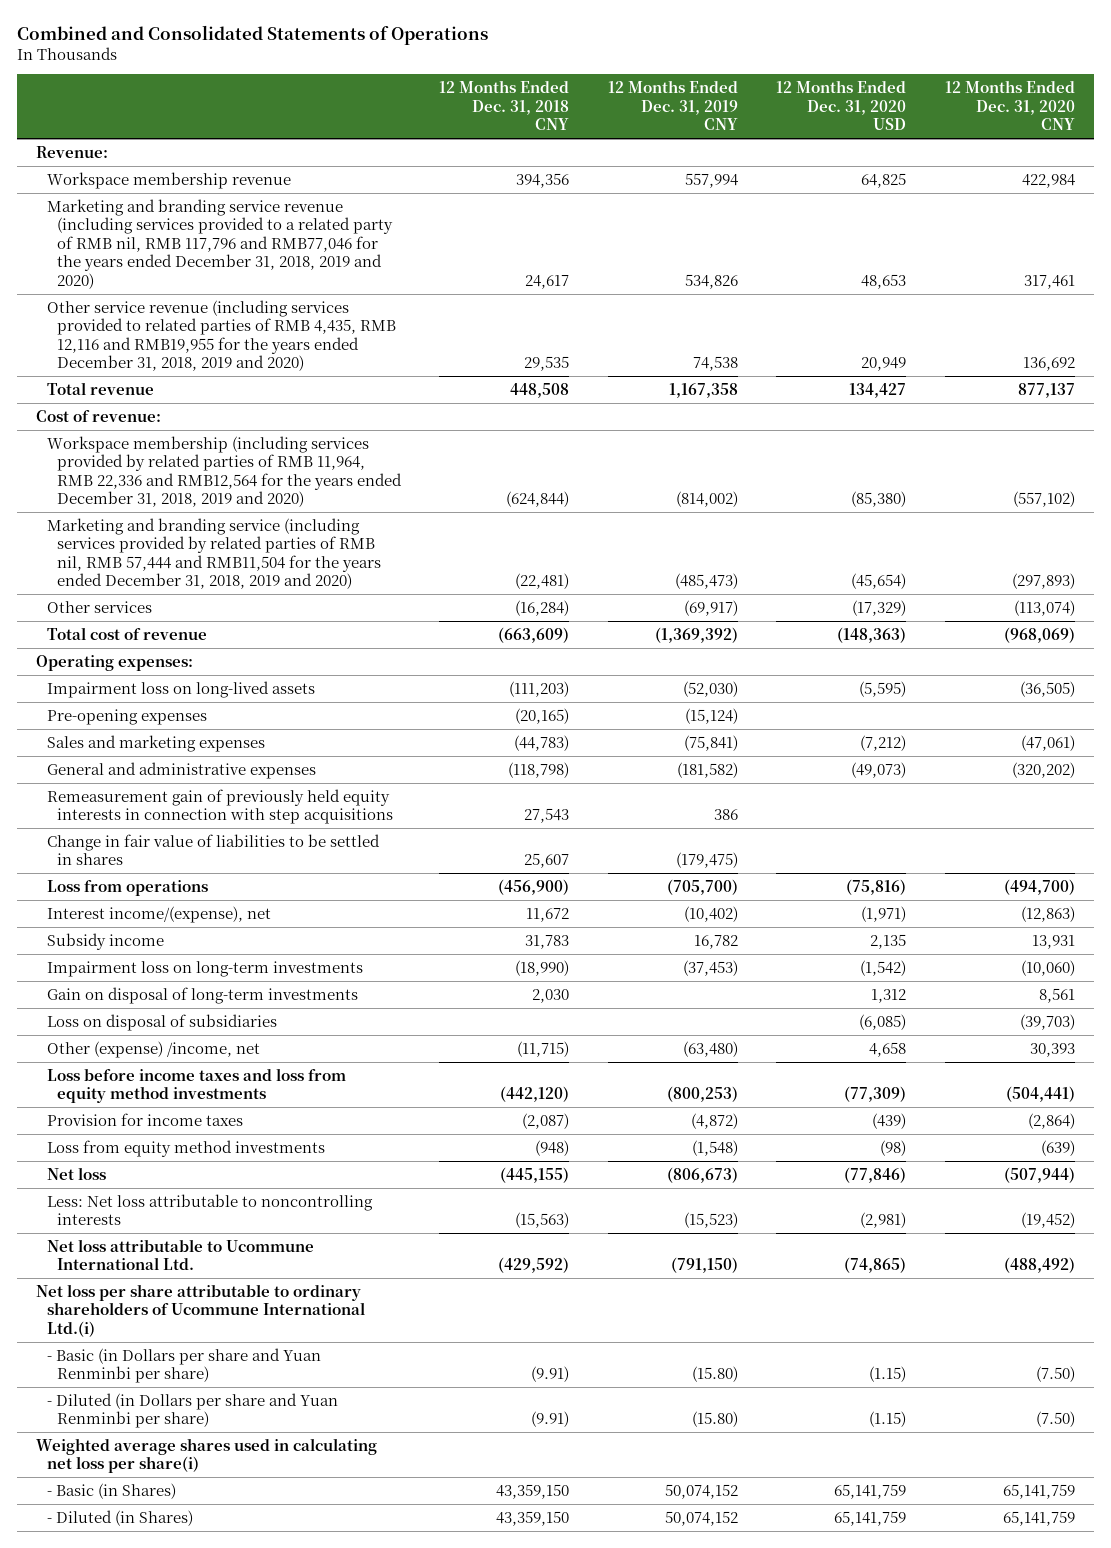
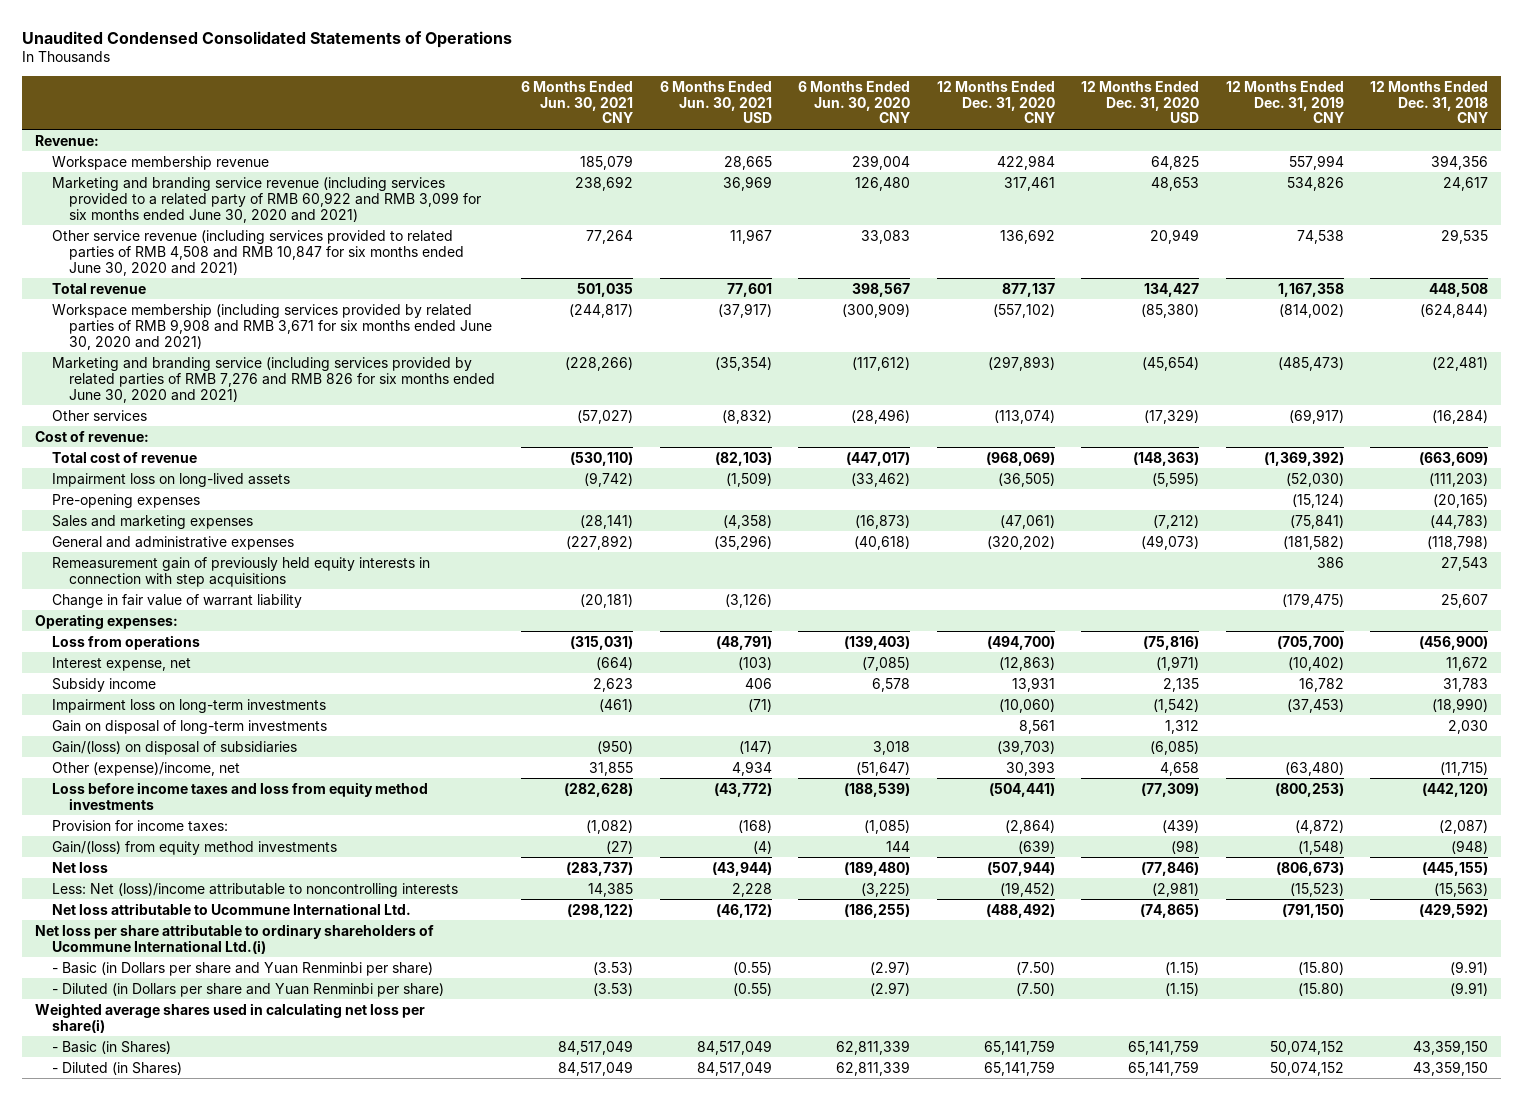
- Combined and Consolidated Statements of Operations
+ Unaudited Condensed Consolidated Statements of Operations
- | 12 Months Ended Dec. 31, 2018 CNY | 12 Months Ended Dec. 31, 2019 CNY | 12 Months Ended Dec. 31, 2020 USD | 12 Months Ended Dec. 31, 2020 CNY
+ | 6 Months Ended Jun. 30, 2021 CNY | 6 Months Ended Jun. 30, 2021 USD | 6 Months Ended Jun. 30, 2020 CNY | 12 Months Ended Dec. 31, 2020 CNY | 12 Months Ended Dec. 31, 2020 USD | 12 Months Ended Dec. 31, 2019 CNY | 12 Months Ended Dec. 31, 2018 CNY
- Marketing and branding service revenue (including services provided to a related party of RMB nil, RMB 117,796 and RMB77,046 for the years ended December 31, 2018, 2019 and 2020) | 24,617 | 534,826 | 48,653 | 317,461
- Other service revenue (including services provided to related parties of RMB 4,435, RMB 12,116 and RMB19,955 for the years ended December 31, 2018, 2019 and 2020) | 29,535 | 74,538 | 20,949 | 136,692
+ Marketing and branding service revenue (including services provided to a related party of RMB 60,922 and RMB 3,099 for six months ended June 30, 2020 and 2021) | 238,692 | 36,969 | 126,480 | 317,461 | 48,653 | 534,826 | 24,617
+ Other service revenue (including services provided to related parties of RMB 4,508 and RMB 10,847 for six months ended June 30, 2020 and 2021) | 77,264 | 11,967 | 33,083 | 136,692 | 20,949 | 74,538 | 29,535
- Workspace membership (including services provided by related parties of RMB 11,964, RMB 22,336 and RMB12,564 for the years ended December 31, 2018, 2019 and 2020) | (624,844) | (814,002) | (85,380) | (557,102)
- Marketing and branding service (including services provided by related parties of RMB nil, RMB 57,444 and RMB11,504 for the years ended December 31, 2018, 2019 and 2020) | (22,481) | (485,473) | (45,654) | (297,893)
+ Workspace membership (including services provided by related parties of RMB 9,908 and RMB 3,671 for six months ended June 30, 2020 and 2021) | (244,817) | (37,917) | (300,909) | (557,102) | (85,380) | (814,002) | (624,844)
+ Marketing and branding service (including services provided by related parties of RMB 7,276 and RMB 826 for six months ended June 30, 2020 and 2021) | (228,266) | (35,354) | (117,612) | (297,893) | (45,654) | (485,473) | (22,481)
moved down: Cost of revenue:
- Change in fair value of liabilities to be settled in shares | 25,607 | (179,475) | |
+ Change in fair value of warrant liability | (20,181) | (3,126) | | | | (179,475) | 25,607
moved down: Operating expenses:
- Interest income/(expense), net | 11,672 | (10,402) | (1,971) | (12,863)
+ Interest expense, net | (664) | (103) | (7,085) | (12,863) | (1,971) | (10,402) | 11,672
- Loss on disposal of subsidiaries | | | (6,085) | (39,703)
- Other (expense) /income, net | (11,715) | (63,480) | 4,658 | 30,393
+ Gain/(loss) on disposal of subsidiaries | (950) | (147) | 3,018 | (39,703) | (6,085) | |
+ Other (expense)/income, net | 31,855 | 4,934 | (51,647) | 30,393 | 4,658 | (63,480) | (11,715)
- Provision for income taxes | (2,087) | (4,872) | (439) | (2,864)
- Loss from equity method investments | (948) | (1,548) | (98) | (639)
+ Provision for income taxes: | (1,082) | (168) | (1,085) | (2,864) | (439) | (4,872) | (2,087)
+ Gain/(loss) from equity method investments | (27) | (4) | 144 | (639) | (98) | (1,548) | (948)
- Less: Net loss attributable to noncontrolling interests | (15,563) | (15,523) | (2,981) | (19,452)
+ Less: Net (loss)/income attributable to noncontrolling interests | 14,385 | 2,228 | (3,225) | (19,452) | (2,981) | (15,523) | (15,563)

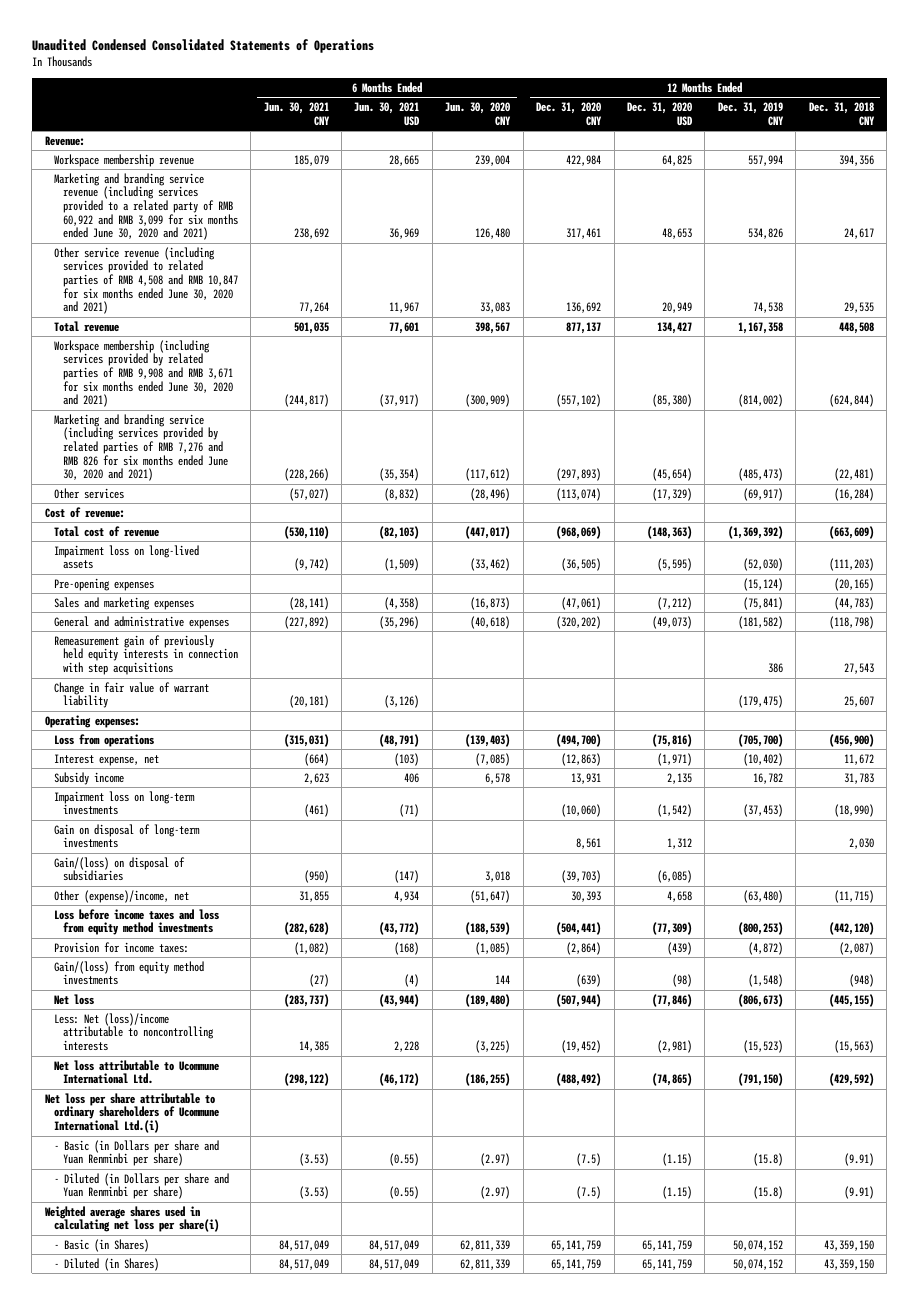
- - Basic (in Dollars per share and Yuan Renminbi per share) | (3.53) | (0.55) | (2.97) | (7.50) | (1.15) | (15.80) | (9.91)
- - Diluted (in Dollars per share and Yuan Renminbi per share) | (3.53) | (0.55) | (2.97) | (7.50) | (1.15) | (15.80) | (9.91)
+ - Basic (in Dollars per share and Yuan Renminbi per share) | (3.53) | (0.55) | (2.97) | (7.5) | (1.15) | (15.8) | (9.91)
+ - Diluted (in Dollars per share and Yuan Renminbi per share) | (3.53) | (0.55) | (2.97) | (7.5) | (1.15) | (15.8) | (9.91)

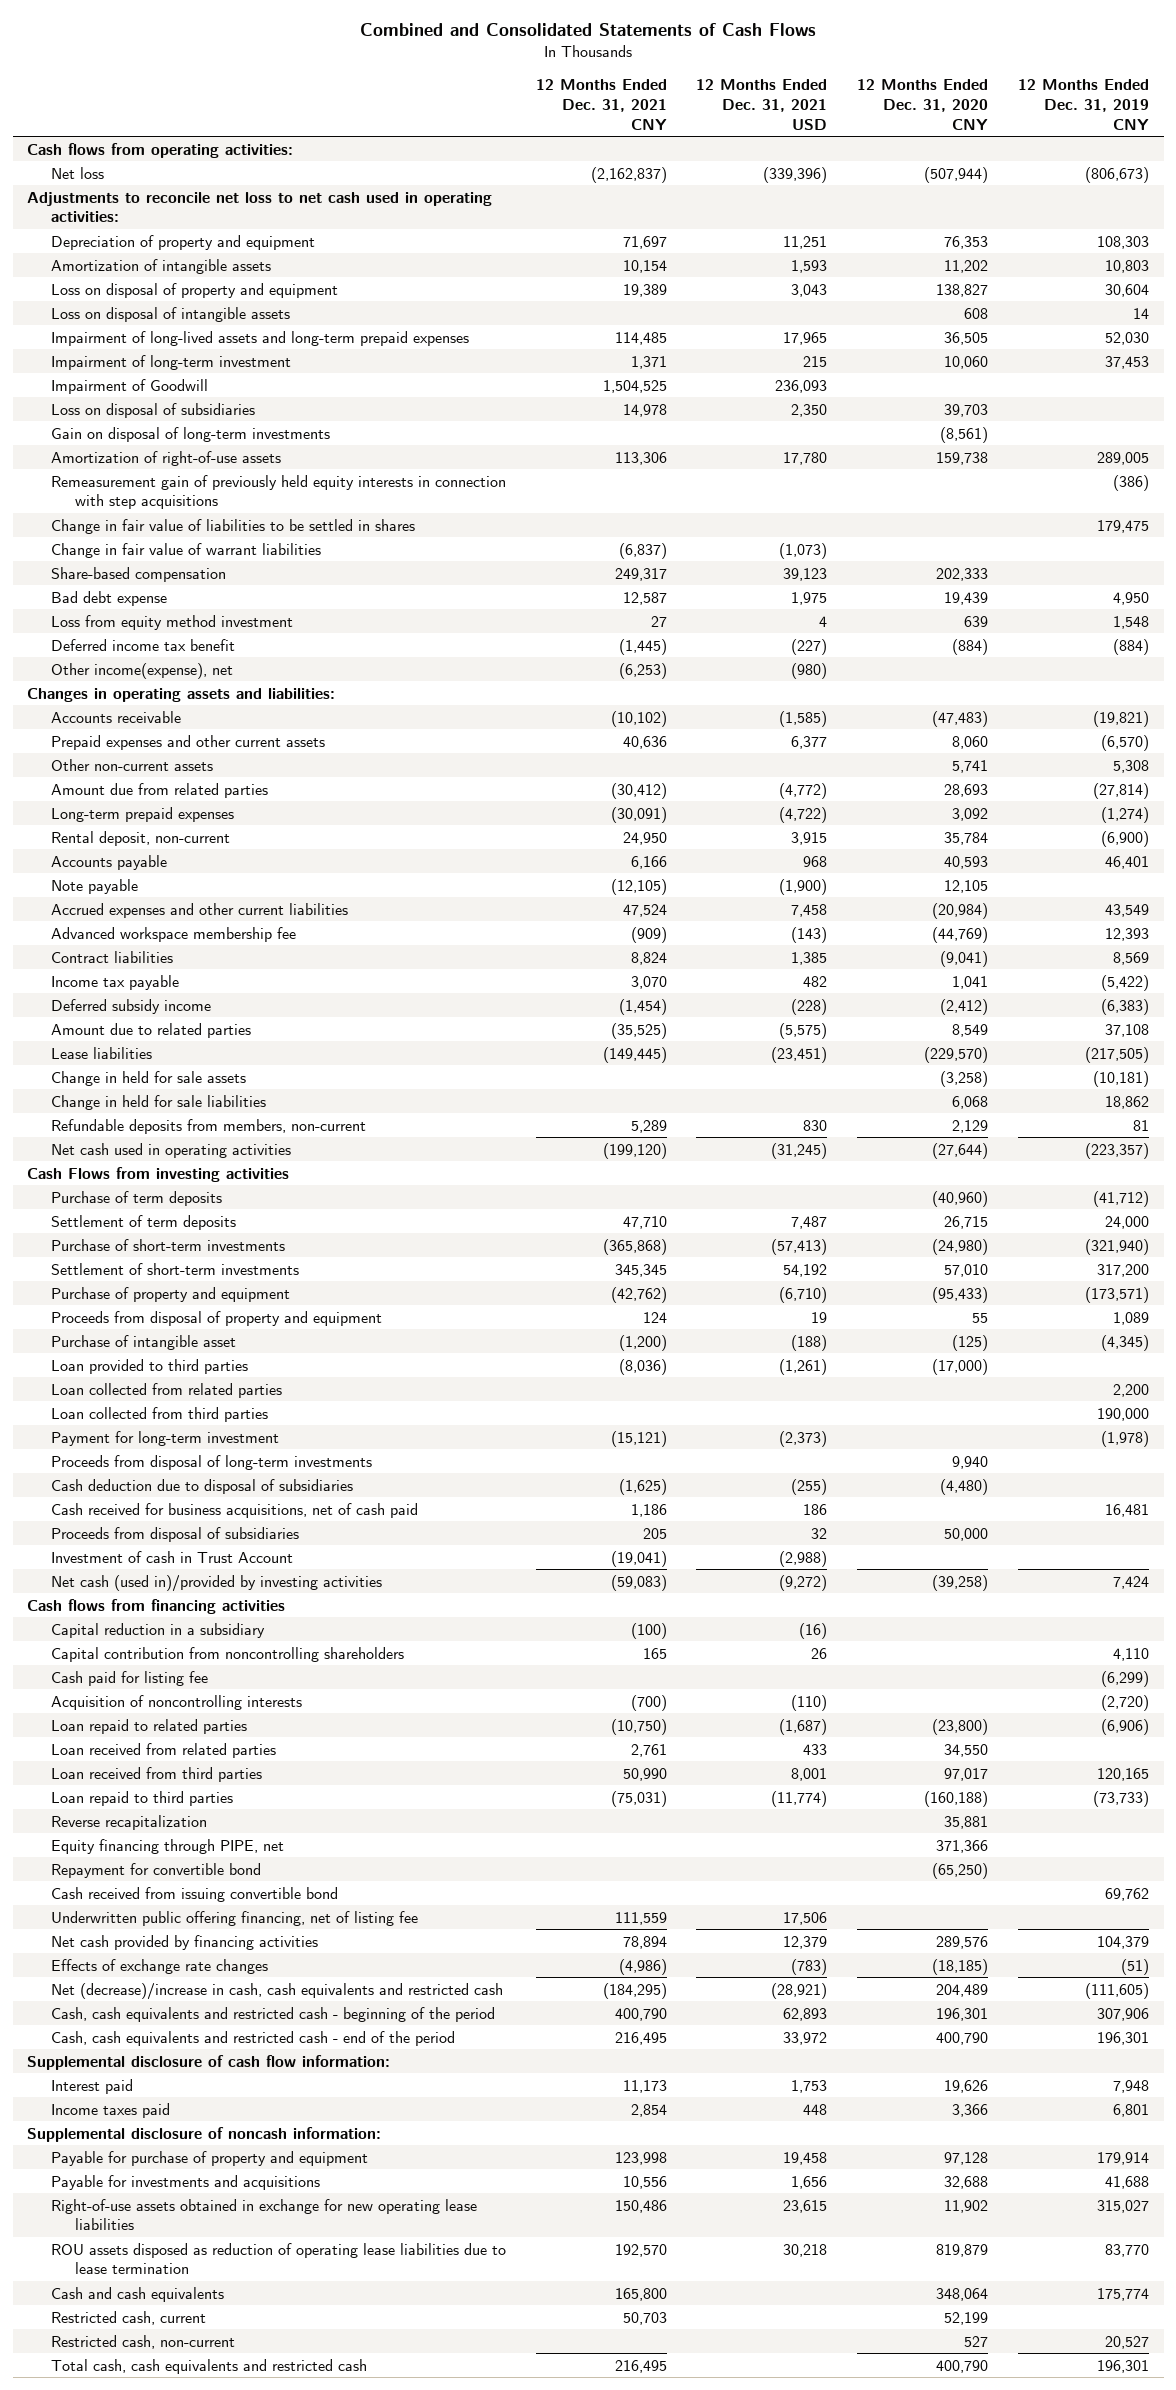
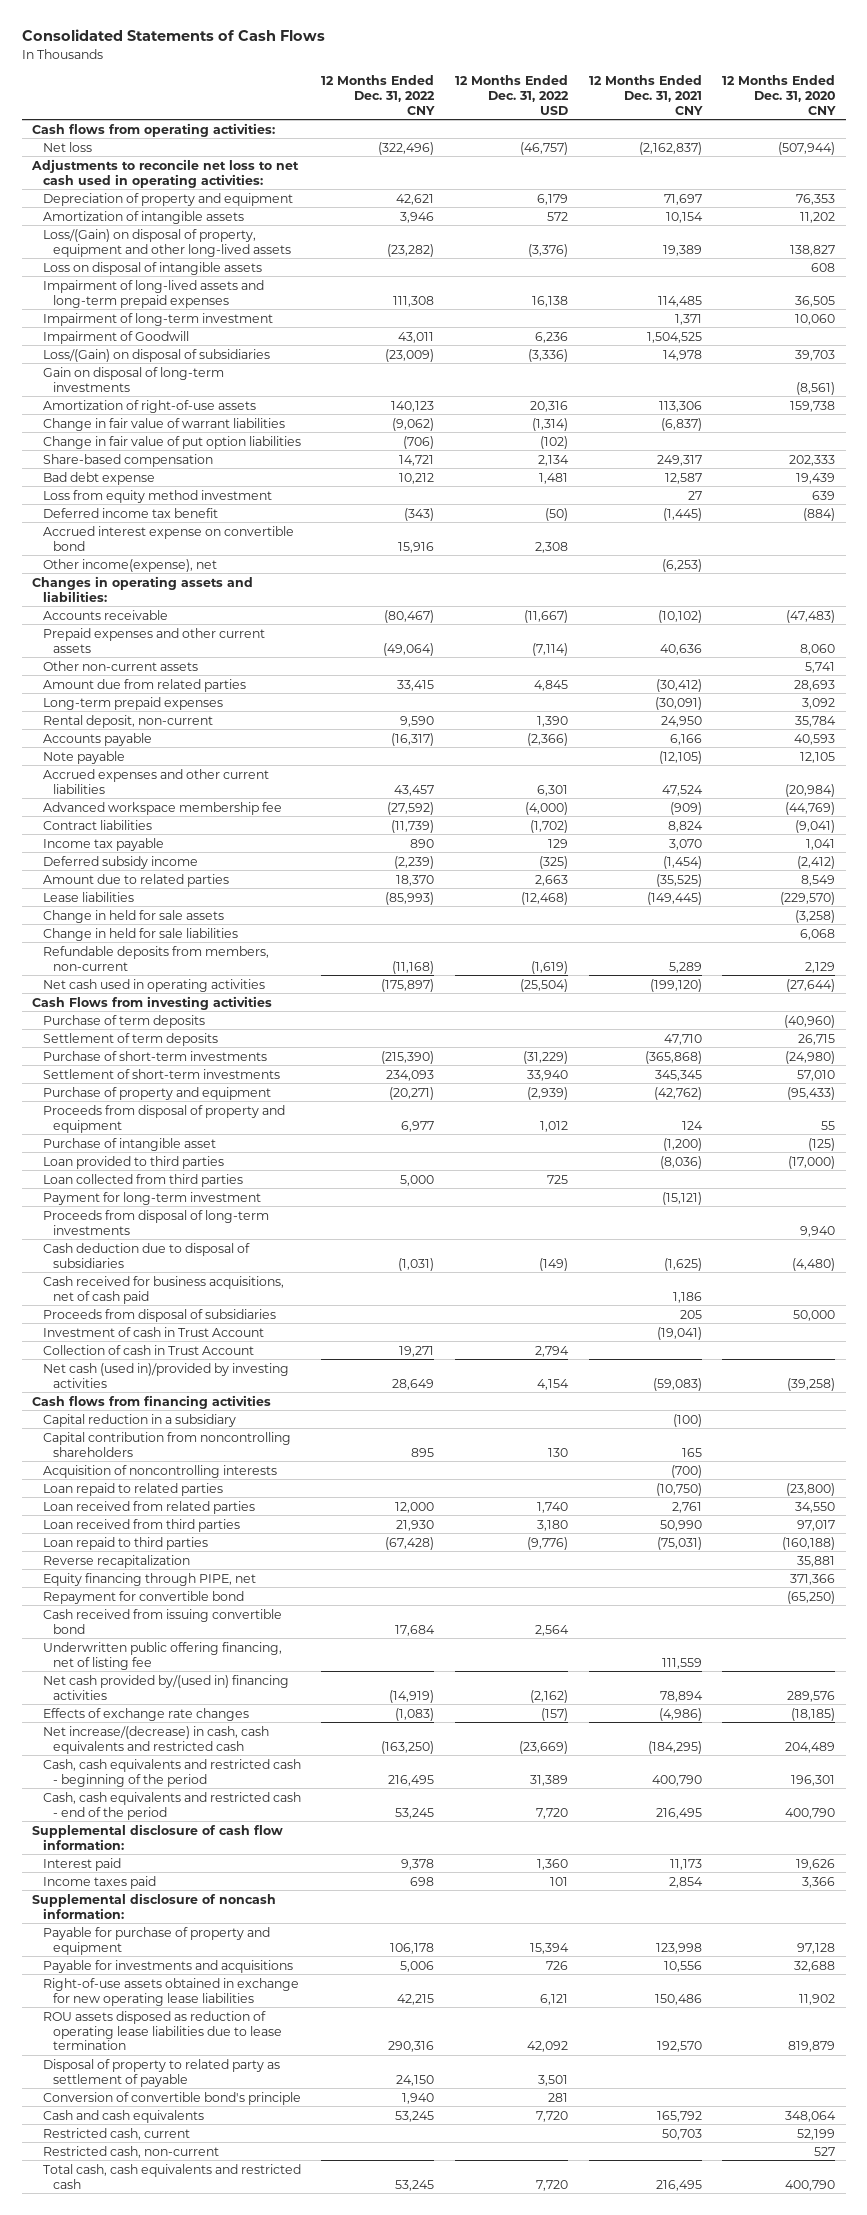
- Combined and Consolidated Statements of Cash Flows
+ Consolidated Statements of Cash Flows
- | 12 Months Ended Dec. 31, 2021 CNY | 12 Months Ended Dec. 31, 2021 USD | 12 Months Ended Dec. 31, 2020 CNY | 12 Months Ended Dec. 31, 2019 CNY
+ | 12 Months Ended Dec. 31, 2022 CNY | 12 Months Ended Dec. 31, 2022 USD | 12 Months Ended Dec. 31, 2021 CNY | 12 Months Ended Dec. 31, 2020 CNY
- Loss on disposal of property and equipment | 19,389 | 3,043 | 138,827 | 30,604
+ Loss/(Gain) on disposal of property, equipment and other long-lived assets | (23,282) | (3,376) | 19,389 | 138,827
- Loss on disposal of subsidiaries | 14,978 | 2,350 | 39,703 |
+ Loss/(Gain) on disposal of subsidiaries | (23,009) | (3,336) | 14,978 | 39,703
- Remeasurement gain of previously held equity interests in connection with step acquisitions | | | | (386)
- Change in fair value of liabilities to be settled in shares | | | | 179,475
+ Change in fair value of put option liabilities | (706) | (102) | |
+ Accrued interest expense on convertible bond | 15,916 | 2,308 | |
- Loan collected from related parties | | | | 2,200
+ Collection of cash in Trust Account | 19,271 | 2,794 | |
- Cash paid for listing fee | | | | (6,299)
- Net cash provided by financing activities | 78,894 | 12,379 | 289,576 | 104,379
+ Net cash provided by/(used in) financing activities | (14,919) | (2,162) | 78,894 | 289,576
- Net (decrease)/increase in cash, cash equivalents and restricted cash | (184,295) | (28,921) | 204,489 | (111,605)
+ Net increase/(decrease) in cash, cash equivalents and restricted cash | (163,250) | (23,669) | (184,295) | 204,489
- Cash and cash equivalents | 165,800 | | 348,064 | 175,774
+ Disposal of property to related party as settlement of payable | 24,150 | 3,501 | |
+ Conversion of convertible bond's principle | 1,940 | 281 | |
+ Cash and cash equivalents | 53,245 | 7,720 | 165,792 | 348,064

